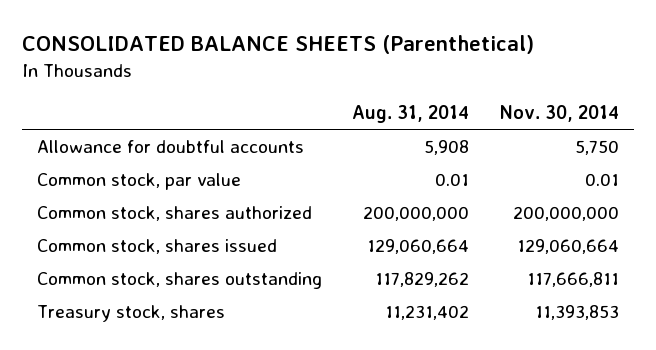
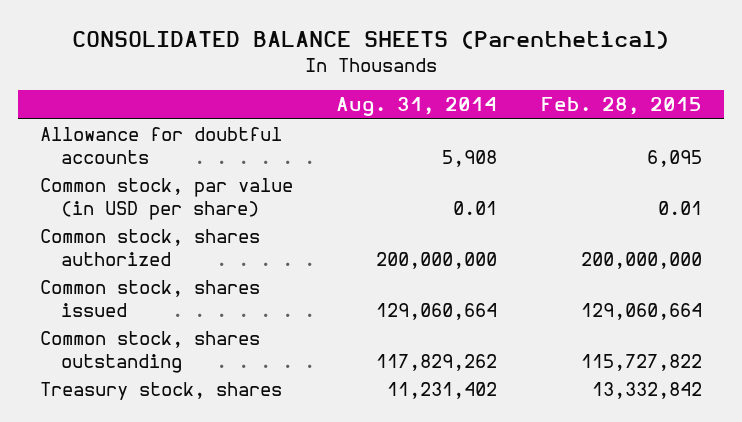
- | Aug. 31, 2014 | Nov. 30, 2014
+ | Aug. 31, 2014 | Feb. 28, 2015
- Common stock, par value | 0.01 | 0.01
+ Common stock, par value (in USD per share) | 0.01 | 0.01

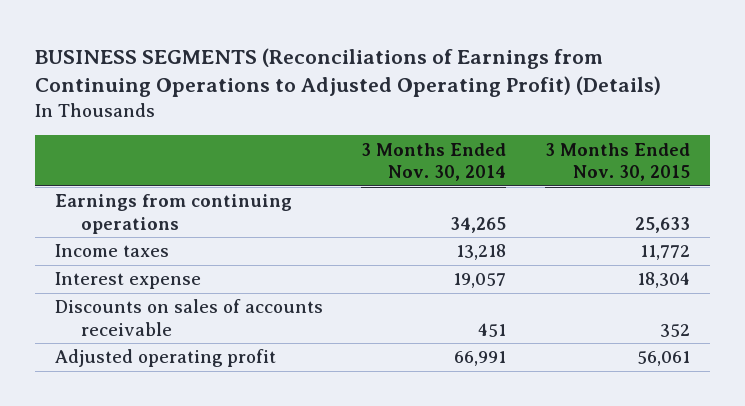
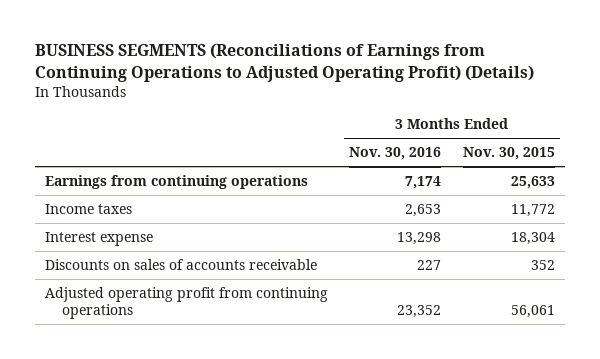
- | 3 Months Ended Nov. 30, 2014 | 3 Months Ended Nov. 30, 2015
+ | 3 Months Ended Nov. 30, 2016 | 3 Months Ended Nov. 30, 2015
- Adjusted operating profit | 66,991 | 56,061
+ Adjusted operating profit from continuing operations | 23,352 | 56,061

